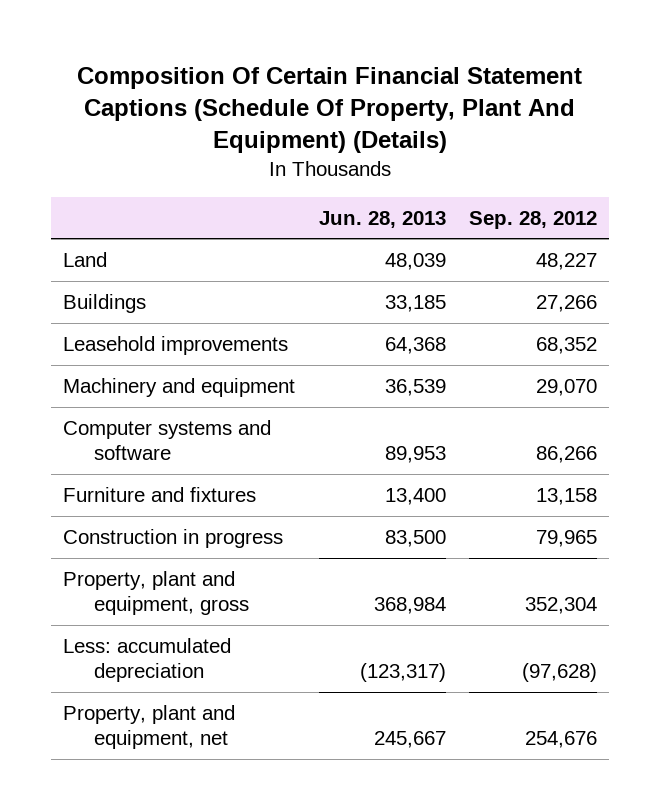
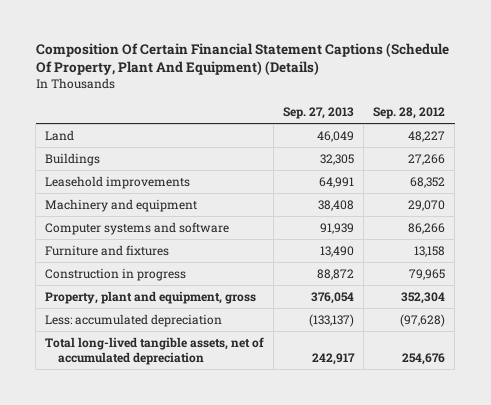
- | Jun. 28, 2013 | Sep. 28, 2012
+ | Sep. 27, 2013 | Sep. 28, 2012
- Property, plant and equipment, net | 245,667 | 254,676
+ Total long-lived tangible assets, net of accumulated depreciation | 242,917 | 254,676

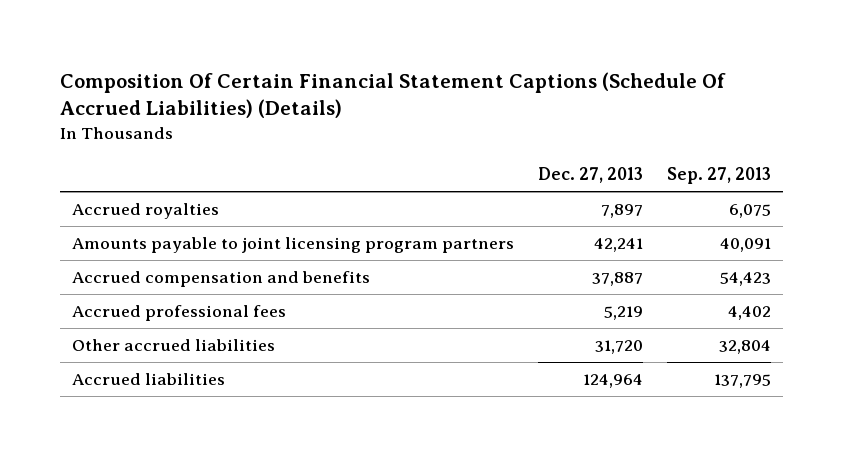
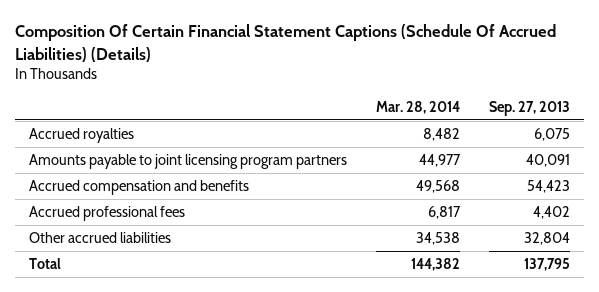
- | Dec. 27, 2013 | Sep. 27, 2013
+ | Mar. 28, 2014 | Sep. 27, 2013
- Accrued liabilities | 124,964 | 137,795
+ Total | 144,382 | 137,795

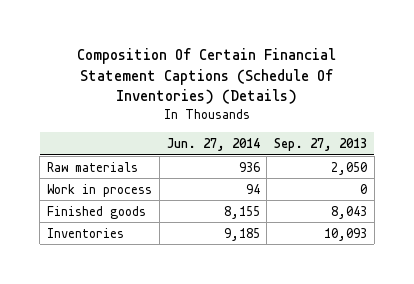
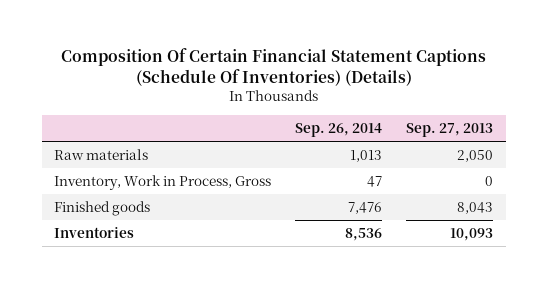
- | Jun. 27, 2014 | Sep. 27, 2013
+ | Sep. 26, 2014 | Sep. 27, 2013
- Work in process | 94 | 0
+ Inventory, Work in Process, Gross | 47 | 0

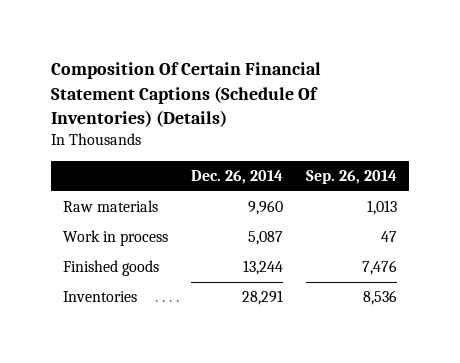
- | Sep. 26, 2014 | Sep. 27, 2013
+ | Dec. 26, 2014 | Sep. 26, 2014
- Inventory, Work in Process, Gross | 47 | 0
+ Work in process | 5,087 | 47

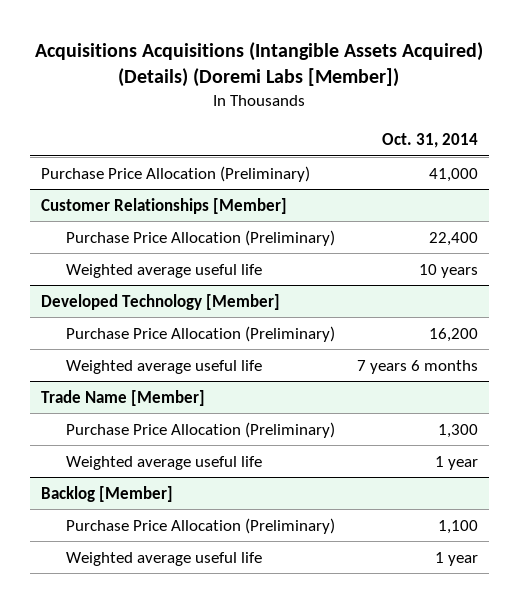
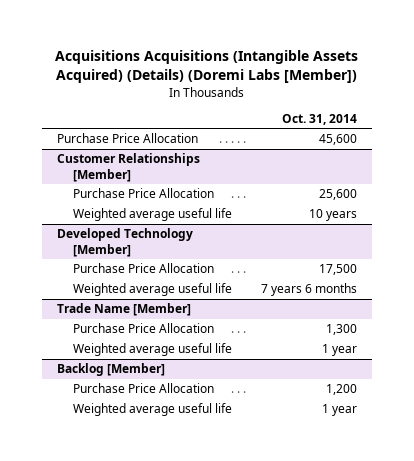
- Purchase Price Allocation (Preliminary) | 41,000
+ Purchase Price Allocation | 45,600
@ Customer Relationships [Member]
- Purchase Price Allocation (Preliminary) | 22,400
+ Purchase Price Allocation | 25,600
@ Developed Technology [Member]
- Purchase Price Allocation (Preliminary) | 16,200
+ Purchase Price Allocation | 17,500
@ Trade Name [Member]
- Purchase Price Allocation (Preliminary) | 1,300
+ Purchase Price Allocation | 1,300
@ Backlog [Member]
- Purchase Price Allocation (Preliminary) | 1,100
+ Purchase Price Allocation | 1,200

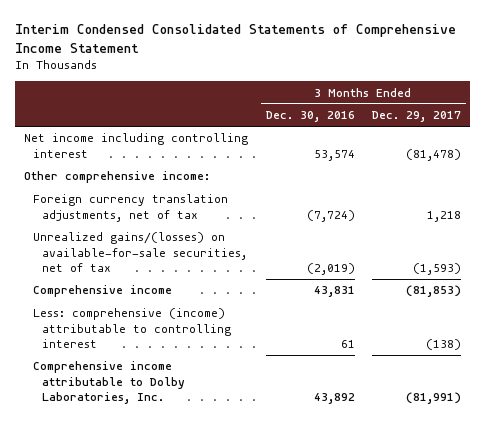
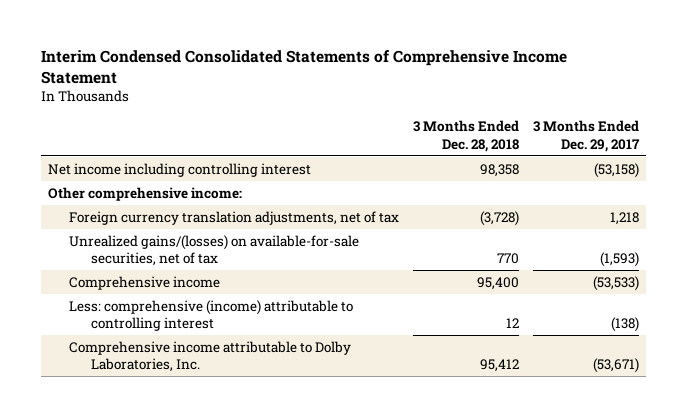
- | 3 Months Ended Dec. 30, 2016 | 3 Months Ended Dec. 29, 2017
+ | 3 Months Ended Dec. 28, 2018 | 3 Months Ended Dec. 29, 2017
- Net income including controlling interest | 53,574 | (81,478)
+ Net income including controlling interest | 98,358 | (53,158)
- Comprehensive income | 43,831 | (81,853)
+ Comprehensive income | 95,400 | (53,533)
- Comprehensive income attributable to Dolby Laboratories, Inc. | 43,892 | (81,991)
+ Comprehensive income attributable to Dolby Laboratories, Inc. | 95,412 | (53,671)

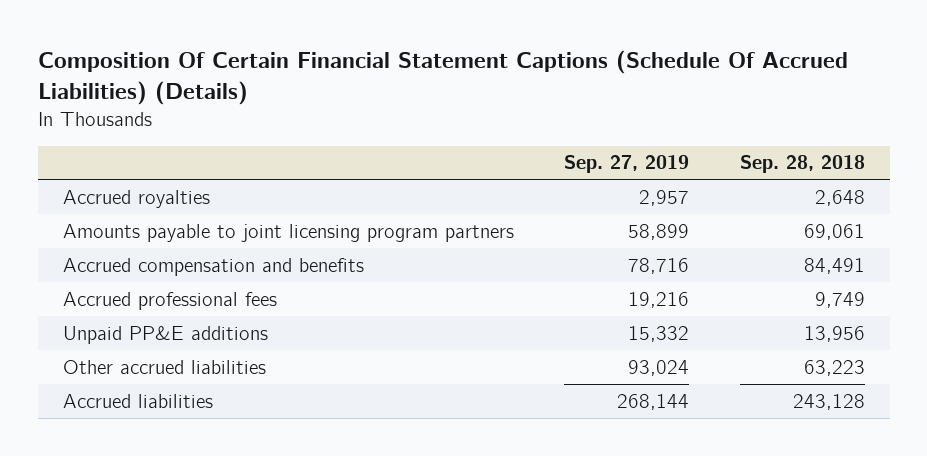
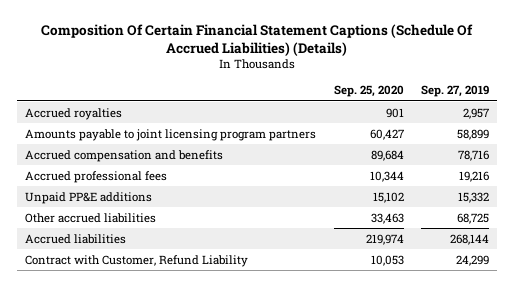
- | Sep. 27, 2019 | Sep. 28, 2018
+ | Sep. 25, 2020 | Sep. 27, 2019
- Other accrued liabilities | 93,024 | 63,223
+ Other accrued liabilities | 33,463 | 68,725
+ Contract with Customer, Refund Liability | 10,053 | 24,299

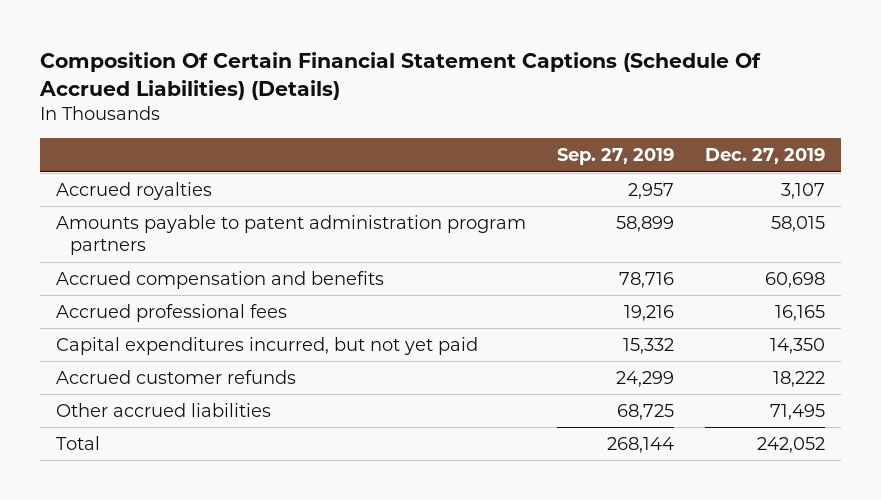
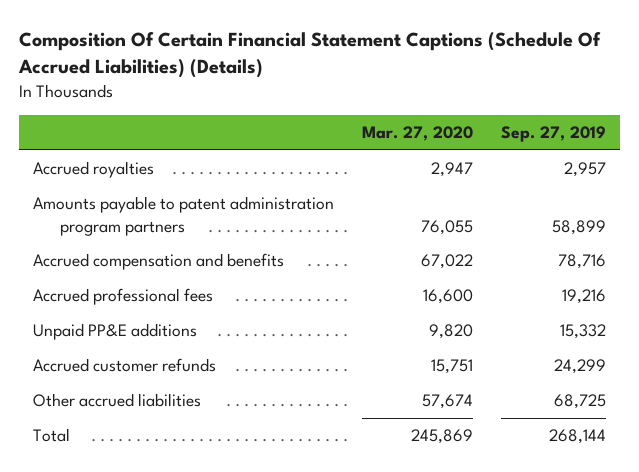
- | Sep. 27, 2019 | Dec. 27, 2019
+ | Mar. 27, 2020 | Sep. 27, 2019
- Capital expenditures incurred, but not yet paid | 15,332 | 14,350
+ Unpaid PP&E additions | 9,820 | 15,332

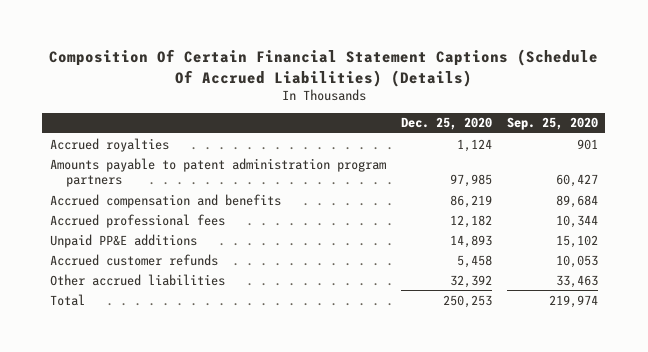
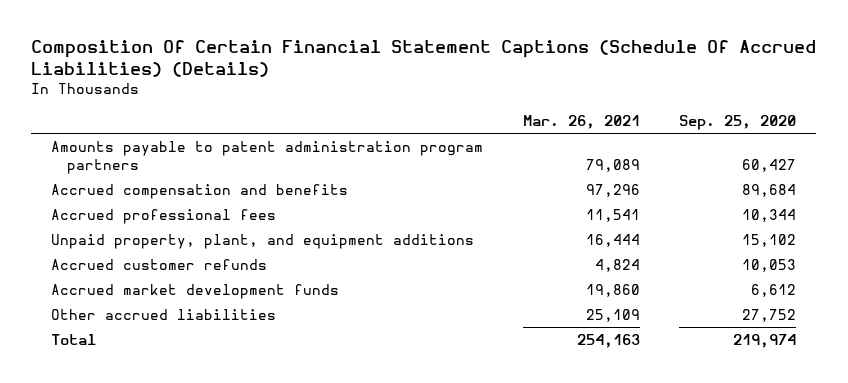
- | Dec. 25, 2020 | Sep. 25, 2020
+ | Mar. 26, 2021 | Sep. 25, 2020
- Accrued royalties | 1,124 | 901
- Unpaid PP&E additions | 14,893 | 15,102
+ Unpaid property, plant, and equipment additions | 16,444 | 15,102
- Other accrued liabilities | 32,392 | 33,463
+ Accrued market development funds | 19,860 | 6,612
+ Other accrued liabilities | 25,109 | 27,752

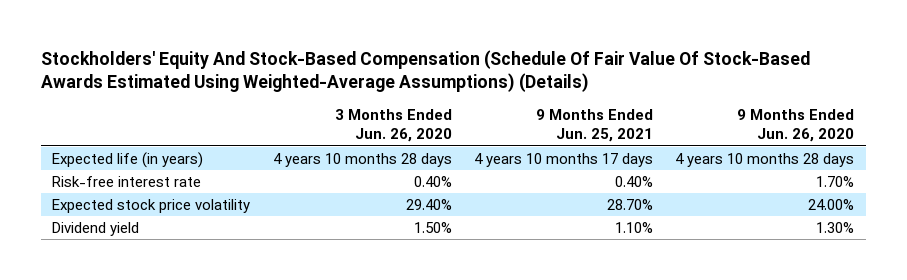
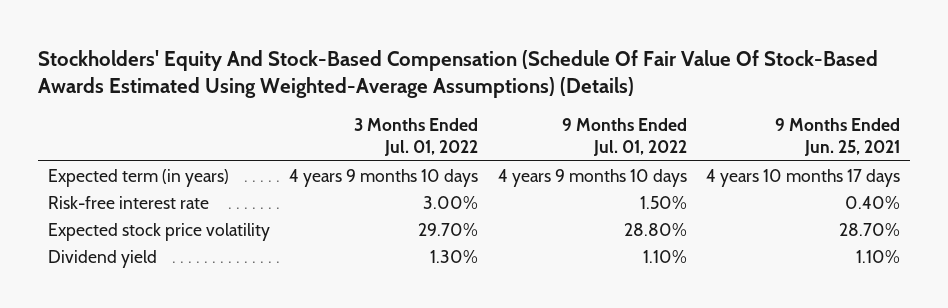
- | 3 Months Ended Jun. 26, 2020 | 9 Months Ended Jun. 25, 2021 | 9 Months Ended Jun. 26, 2020
+ | 3 Months Ended Jul. 01, 2022 | 9 Months Ended Jul. 01, 2022 | 9 Months Ended Jun. 25, 2021
- Expected life (in years) | 4 years 10 months 28 days | 4 years 10 months 17 days | 4 years 10 months 28 days
+ Expected term (in years) | 4 years 9 months 10 days | 4 years 9 months 10 days | 4 years 10 months 17 days

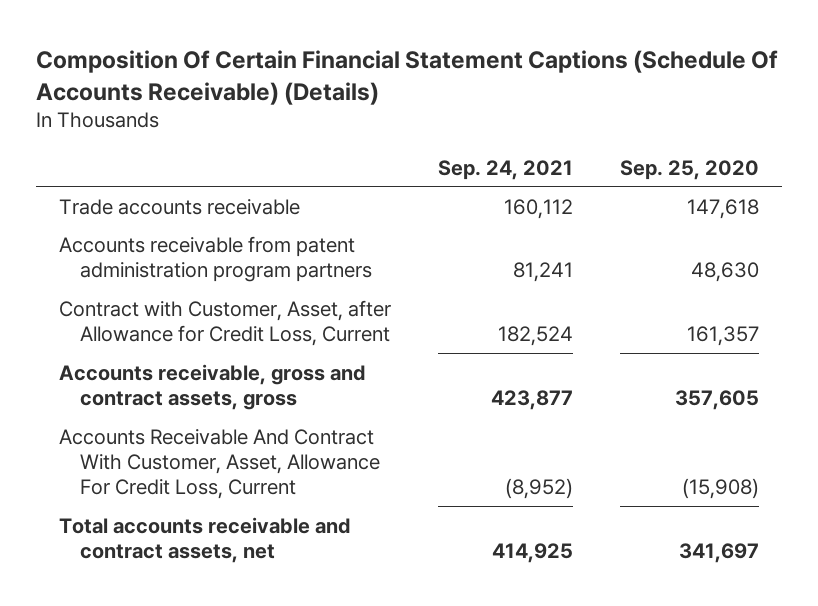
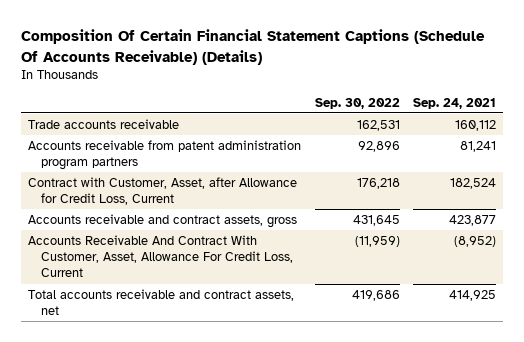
- | Sep. 24, 2021 | Sep. 25, 2020
+ | Sep. 30, 2022 | Sep. 24, 2021
- Accounts receivable, gross and contract assets, gross | 423,877 | 357,605
+ Accounts receivable and contract assets, gross | 431,645 | 423,877

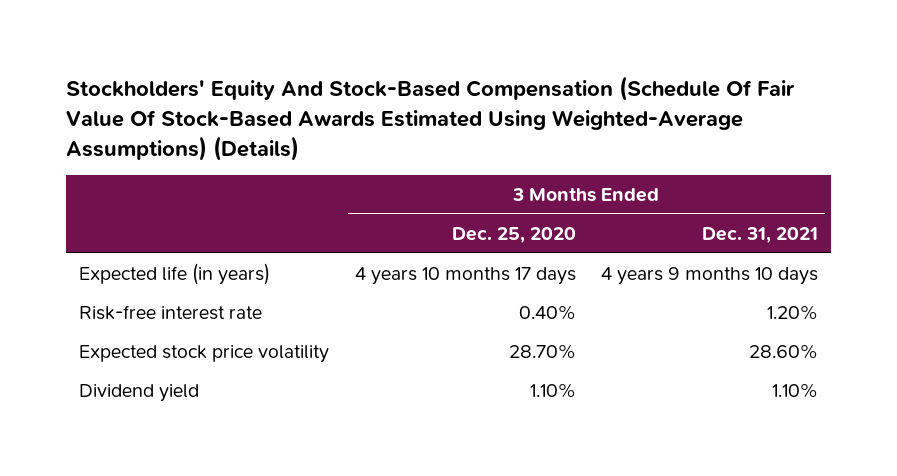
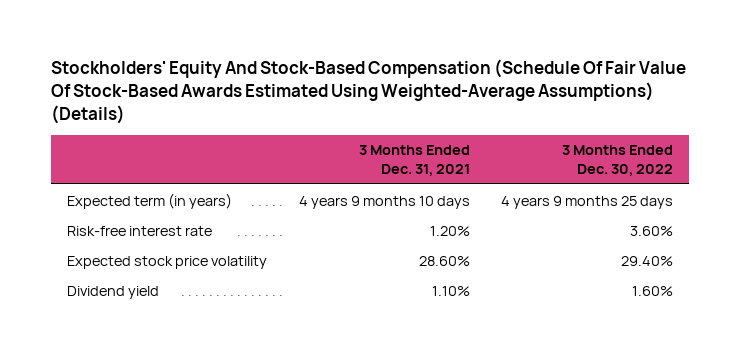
- | 3 Months Ended Dec. 25, 2020 | 3 Months Ended Dec. 31, 2021
+ | 3 Months Ended Dec. 31, 2021 | 3 Months Ended Dec. 30, 2022
- Expected life (in years) | 4 years 10 months 17 days | 4 years 9 months 10 days
+ Expected term (in years) | 4 years 9 months 10 days | 4 years 9 months 25 days

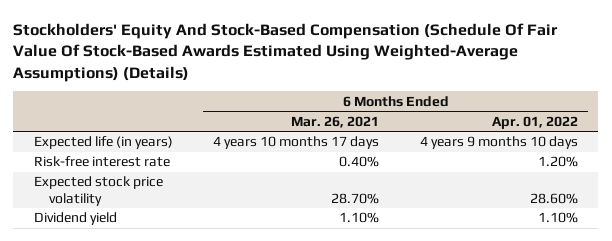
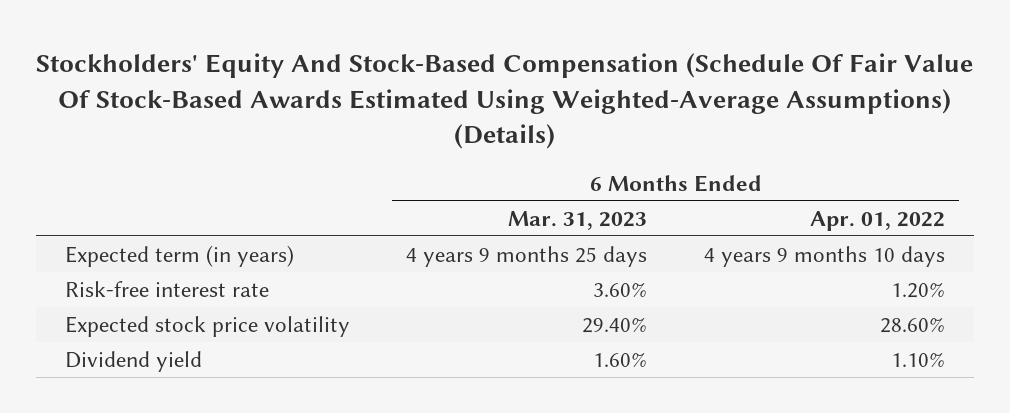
- | 6 Months Ended Mar. 26, 2021 | 6 Months Ended Apr. 01, 2022
+ | 6 Months Ended Mar. 31, 2023 | 6 Months Ended Apr. 01, 2022
- Expected life (in years) | 4 years 10 months 17 days | 4 years 9 months 10 days
+ Expected term (in years) | 4 years 9 months 25 days | 4 years 9 months 10 days

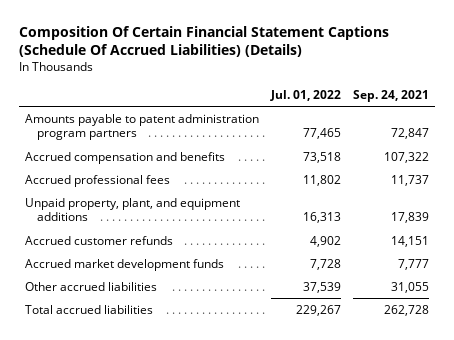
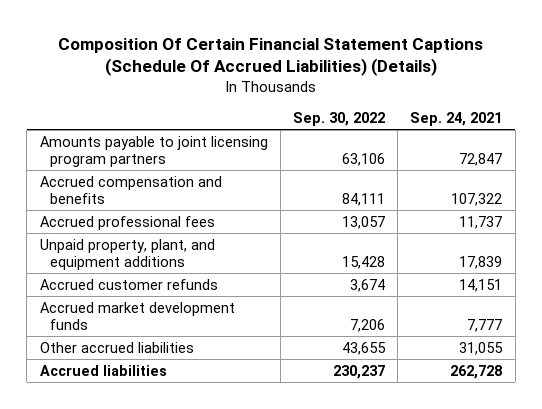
- | Jul. 01, 2022 | Sep. 24, 2021
+ | Sep. 30, 2022 | Sep. 24, 2021
- Amounts payable to patent administration program partners | 77,465 | 72,847
+ Amounts payable to joint licensing program partners | 63,106 | 72,847
- Total accrued liabilities | 229,267 | 262,728
+ Accrued liabilities | 230,237 | 262,728

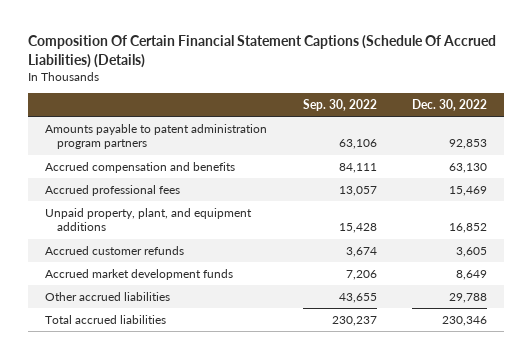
- | Sep. 30, 2022 | Sep. 24, 2021
+ | Sep. 30, 2022 | Dec. 30, 2022
- Amounts payable to joint licensing program partners | 63,106 | 72,847
+ Amounts payable to patent administration program partners | 63,106 | 92,853
- Accrued liabilities | 230,237 | 262,728
+ Total accrued liabilities | 230,237 | 230,346

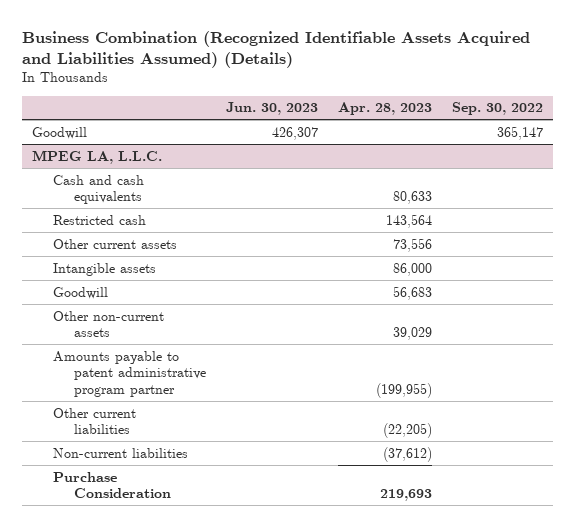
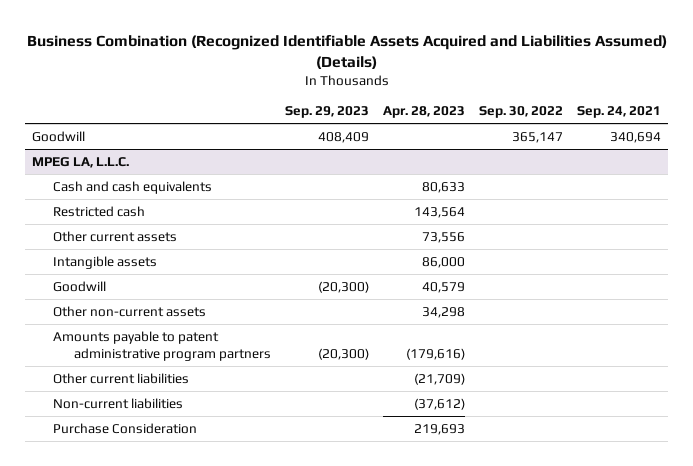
- | Jun. 30, 2023 | Apr. 28, 2023 | Sep. 30, 2022
+ | Sep. 29, 2023 | Apr. 28, 2023 | Sep. 30, 2022 | Sep. 24, 2021
@ MPEG LA, L.L.C.
- Goodwill | | 56,683 |
- Other non-current assets | | 39,029 |
- Amounts payable to patent administrative program partner | | (199,955) |
- Other current liabilities | | (22,205) |
+ Goodwill | (20,300) | 40,579 | |
+ Other non-current assets | | 34,298 | |
+ Amounts payable to patent administrative program partners | (20,300) | (179,616) | |
+ Other current liabilities | | (21,709) | |

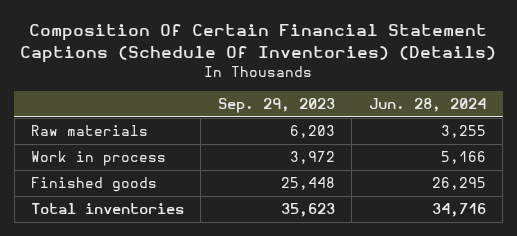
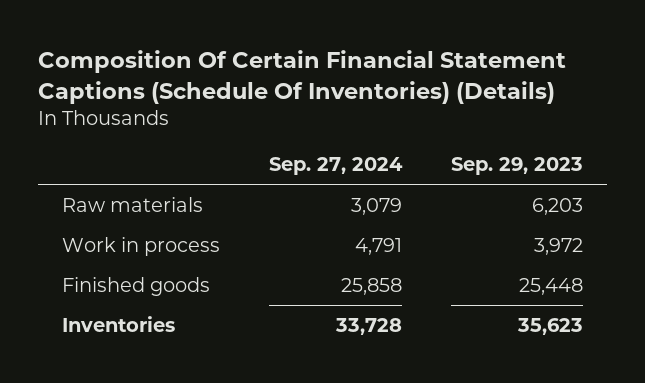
- | Sep. 29, 2023 | Jun. 28, 2024
+ | Sep. 27, 2024 | Sep. 29, 2023
- Total inventories | 35,623 | 34,716
+ Inventories | 33,728 | 35,623

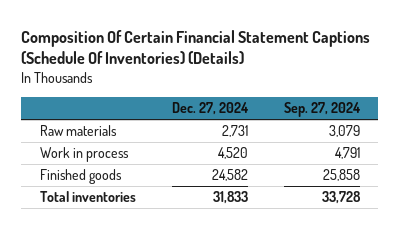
- | Sep. 27, 2024 | Sep. 29, 2023
+ | Dec. 27, 2024 | Sep. 27, 2024
- Inventories | 33,728 | 35,623
+ Total inventories | 31,833 | 33,728

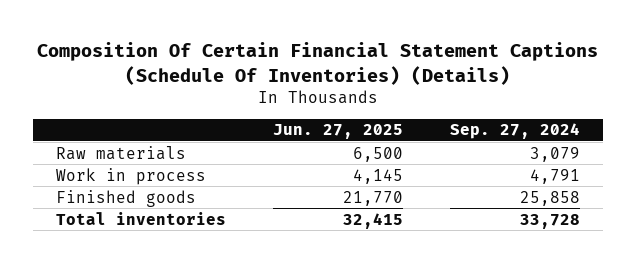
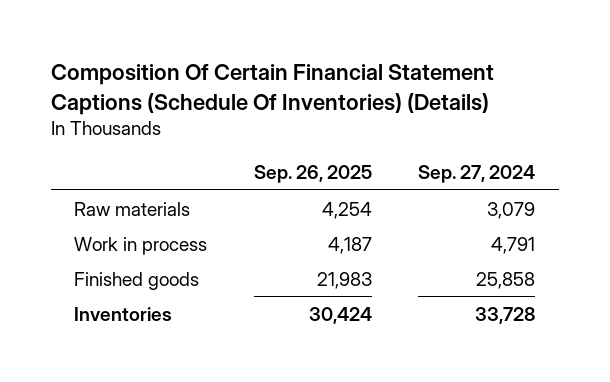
- | Jun. 27, 2025 | Sep. 27, 2024
+ | Sep. 26, 2025 | Sep. 27, 2024
- Total inventories | 32,415 | 33,728
+ Inventories | 30,424 | 33,728

